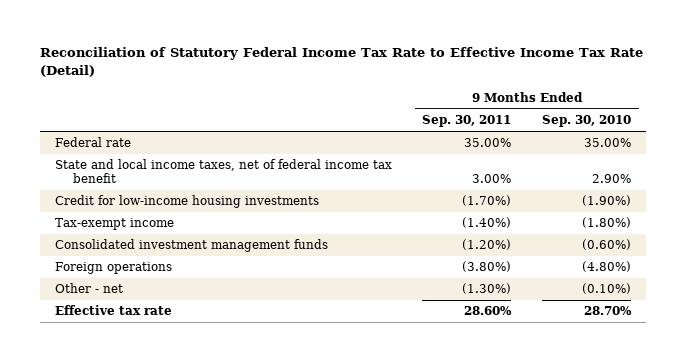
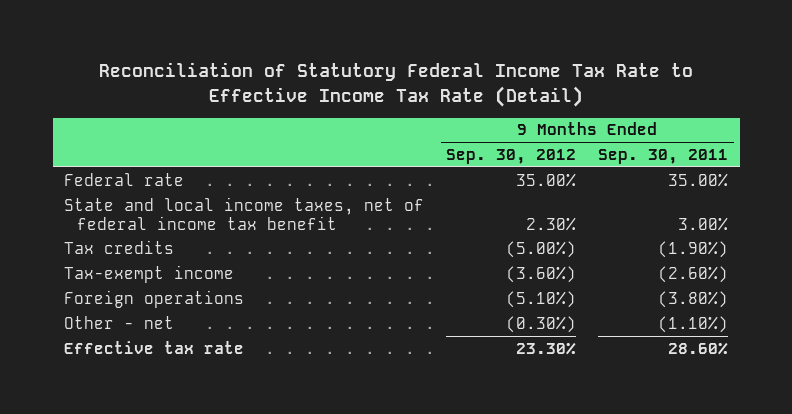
- | 9 Months Ended Sep. 30, 2011 | 9 Months Ended Sep. 30, 2010
+ | 9 Months Ended Sep. 30, 2012 | 9 Months Ended Sep. 30, 2011
- Credit for low-income housing investments | (1.70%) | (1.90%)
- Tax-exempt income | (1.40%) | (1.80%)
- Consolidated investment management funds | (1.20%) | (0.60%)
+ Tax credits | (5.00%) | (1.90%)
+ Tax-exempt income | (3.60%) | (2.60%)
- Other - net | (1.30%) | (0.10%)
+ Other - net | (0.30%) | (1.10%)

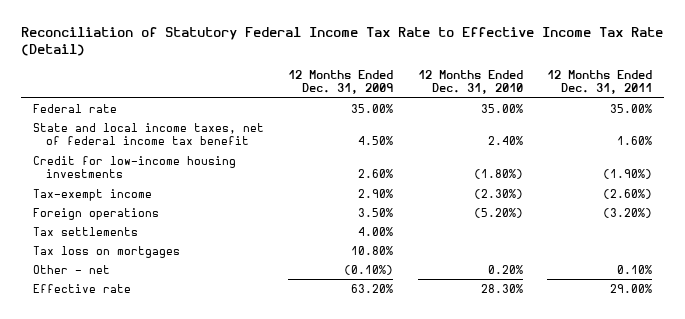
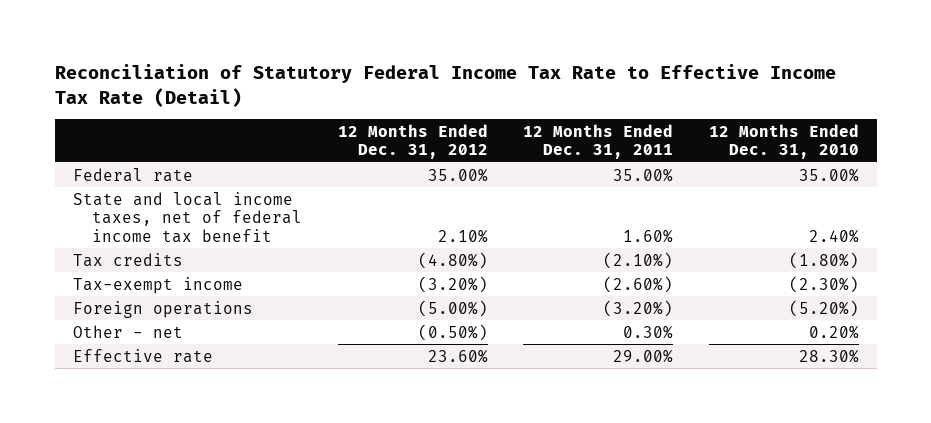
- | 12 Months Ended Dec. 31, 2009 | 12 Months Ended Dec. 31, 2010 | 12 Months Ended Dec. 31, 2011
+ | 12 Months Ended Dec. 31, 2012 | 12 Months Ended Dec. 31, 2011 | 12 Months Ended Dec. 31, 2010
- Credit for low-income housing investments | 2.60% | (1.80%) | (1.90%)
+ Tax credits | (4.80%) | (2.10%) | (1.80%)
- Tax settlements | 4.00% | |
- Tax loss on mortgages | 10.80% | |
- Other - net | (0.10%) | 0.20% | 0.10%
+ Other - net | (0.50%) | 0.30% | 0.20%

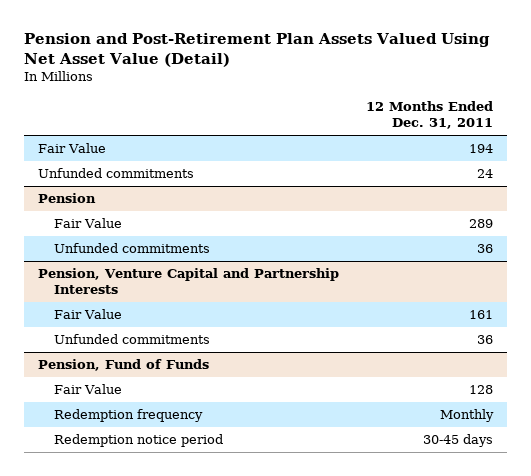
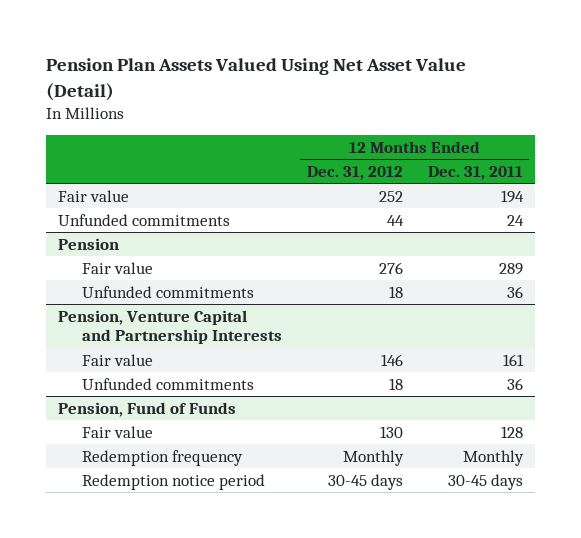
- Pension and Post-Retirement Plan Assets Valued Using Net Asset Value (Detail)
+ Pension Plan Assets Valued Using Net Asset Value (Detail)
- | 12 Months Ended Dec. 31, 2011
+ | 12 Months Ended Dec. 31, 2012 | 12 Months Ended Dec. 31, 2011
- Fair Value | 194
+ Fair value | 252 | 194
@ Pension
- Fair Value | 289
+ Fair value | 276 | 289
@ Pension, Venture Capital and Partnership Interests
- Fair Value | 161
+ Fair value | 146 | 161
@ Pension, Fund of Funds
- Fair Value | 128
+ Fair value | 130 | 128

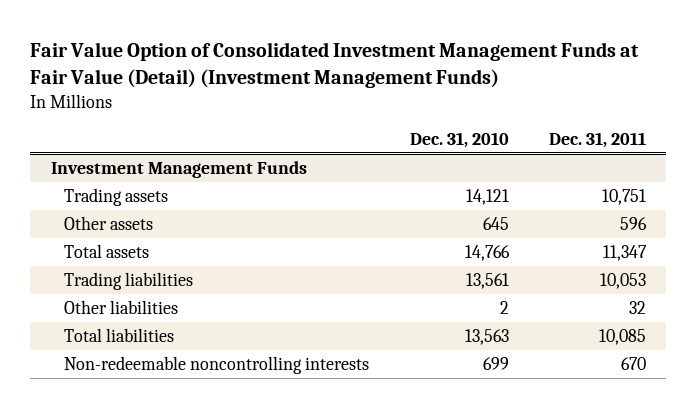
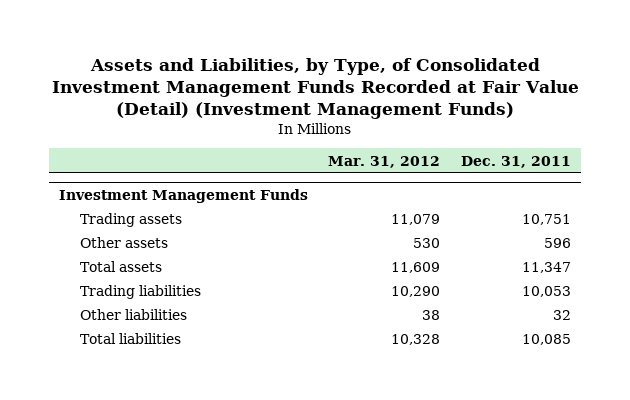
- Fair Value Option of Consolidated Investment Management Funds at Fair Value (Detail) (Investment Management Funds)
+ Assets and Liabilities, by Type, of Consolidated Investment Management Funds Recorded at Fair Value (Detail) (Investment Management Funds)
- | Dec. 31, 2010 | Dec. 31, 2011
+ | Mar. 31, 2012 | Dec. 31, 2011
@ Investment Management Funds
- Non-redeemable noncontrolling interests | 699 | 670

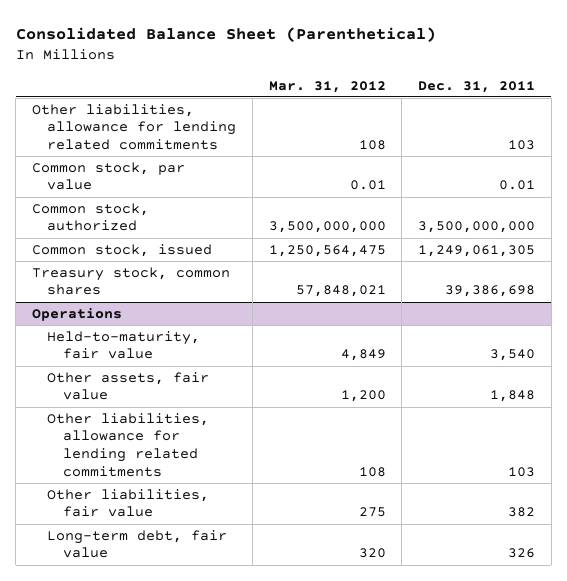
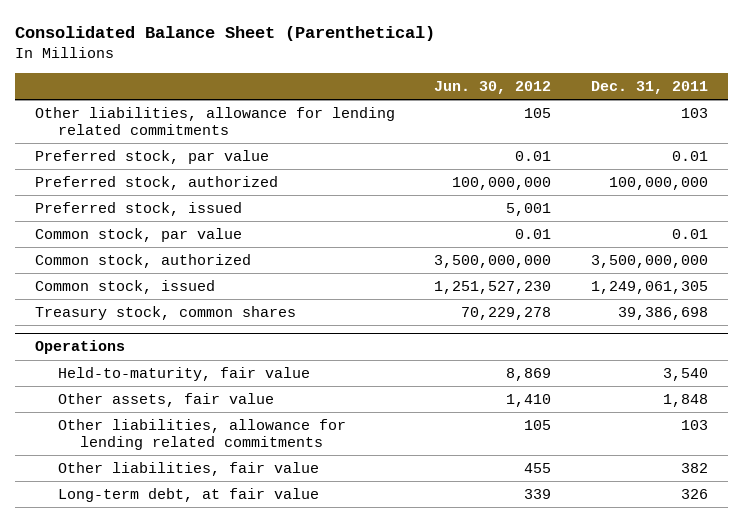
- | Mar. 31, 2012 | Dec. 31, 2011
+ | Jun. 30, 2012 | Dec. 31, 2011
+ Preferred stock, par value | 0.01 | 0.01
+ Preferred stock, authorized | 100,000,000 | 100,000,000
+ Preferred stock, issued | 5,001 |
@ Operations
- Long-term debt, fair value | 320 | 326
+ Long-term debt, at fair value | 339 | 326

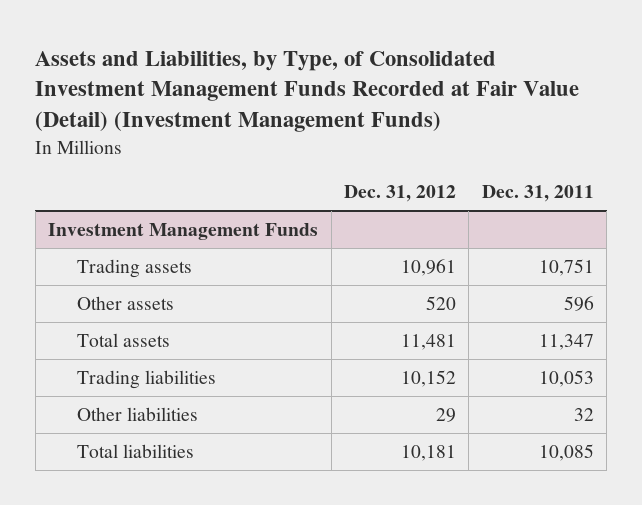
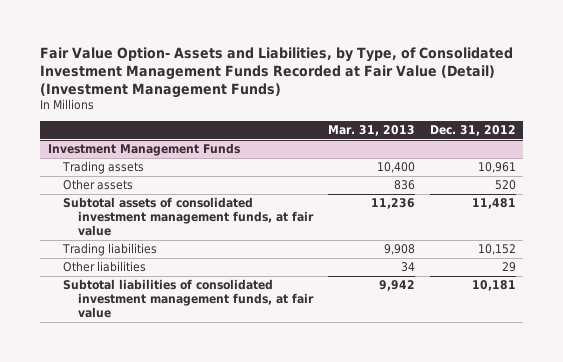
- Assets and Liabilities, by Type, of Consolidated Investment Management Funds Recorded at Fair Value (Detail) (Investment Management Funds)
+ Fair Value Option- Assets and Liabilities, by Type, of Consolidated Investment Management Funds Recorded at Fair Value (Detail) (Investment Management Funds)
- | Dec. 31, 2012 | Dec. 31, 2011
+ | Mar. 31, 2013 | Dec. 31, 2012
@ Investment Management Funds
- Total assets | 11,481 | 11,347
+ Subtotal assets of consolidated investment management funds, at fair value | 11,236 | 11,481
- Total liabilities | 10,181 | 10,085
+ Subtotal liabilities of consolidated investment management funds, at fair value | 9,942 | 10,181

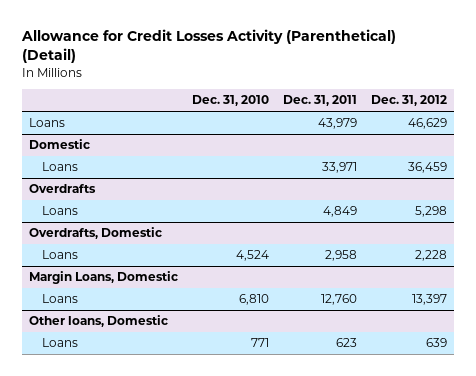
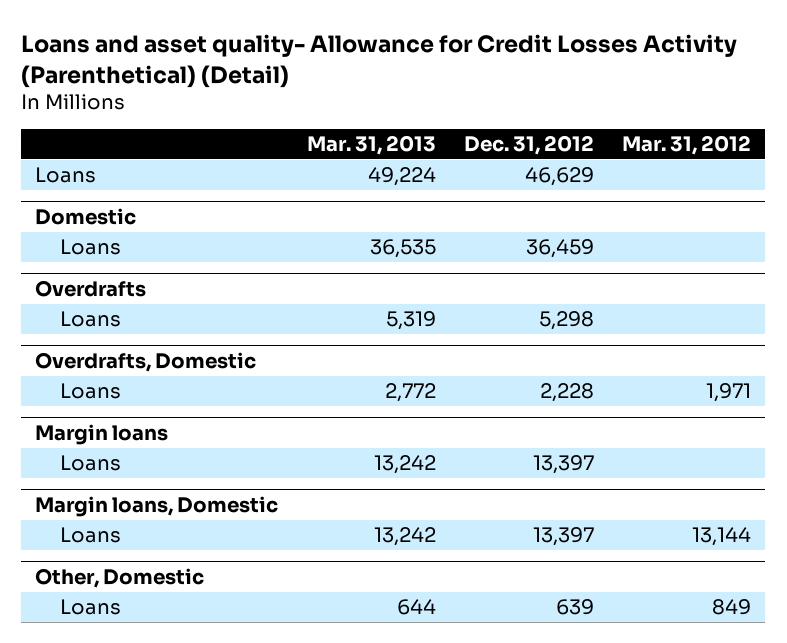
- Allowance for Credit Losses Activity (Parenthetical) (Detail)
+ Loans and asset quality- Allowance for Credit Losses Activity (Parenthetical) (Detail)
- | Dec. 31, 2010 | Dec. 31, 2011 | Dec. 31, 2012
+ | Mar. 31, 2013 | Dec. 31, 2012 | Mar. 31, 2012
- Margin Loans, Domestic
+ Margin loans
- Other loans, Domestic
+ Margin loans, Domestic
+ Loans | 13,242 | 13,397 | 13,144
+ Other, Domestic

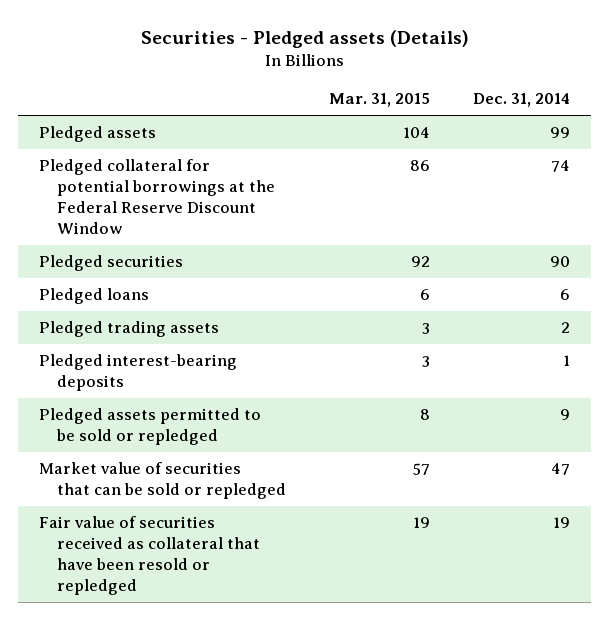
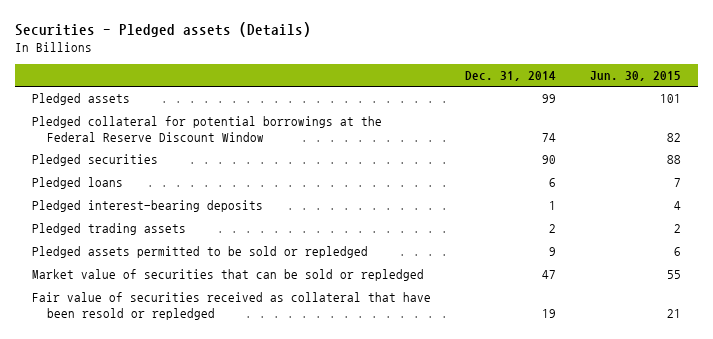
- | Mar. 31, 2015 | Dec. 31, 2014
+ | Dec. 31, 2014 | Jun. 30, 2015
moved down: Pledged trading assets | 2 | 2

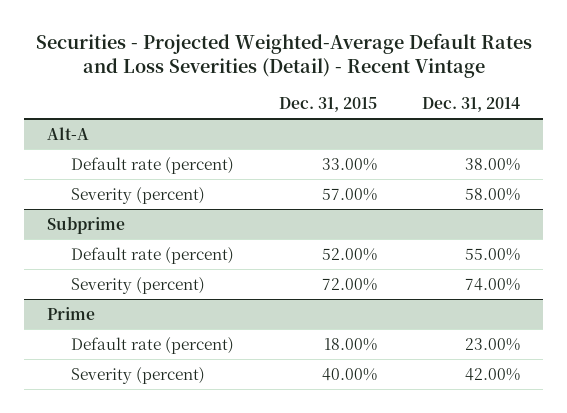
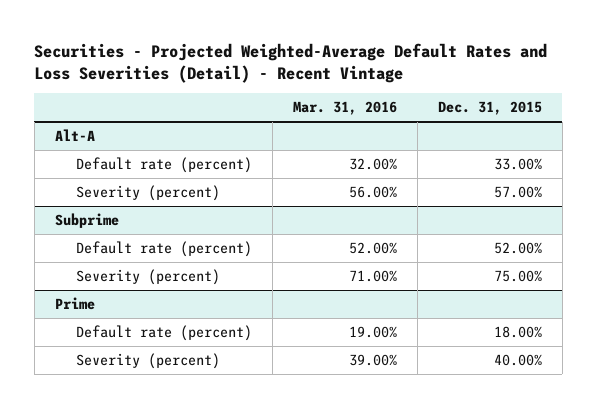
- | Dec. 31, 2015 | Dec. 31, 2014
+ | Mar. 31, 2016 | Dec. 31, 2015
@ Subprime
- Severity (percent) | 72.00% | 74.00%
+ Severity (percent) | 71.00% | 75.00%

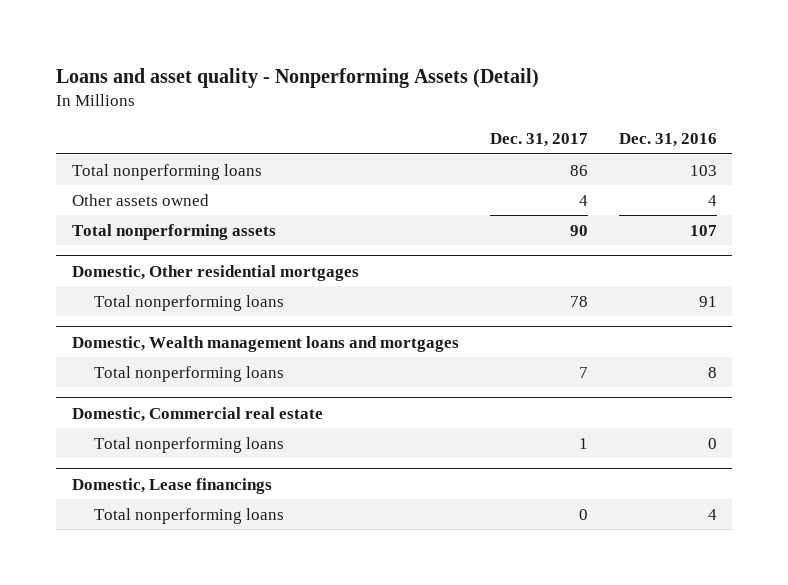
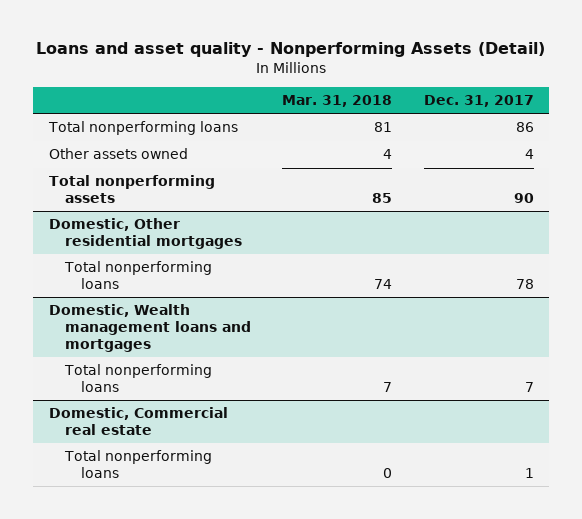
- | Dec. 31, 2017 | Dec. 31, 2016
+ | Mar. 31, 2018 | Dec. 31, 2017
- Domestic, Lease financings
- Total nonperforming loans | 0 | 4

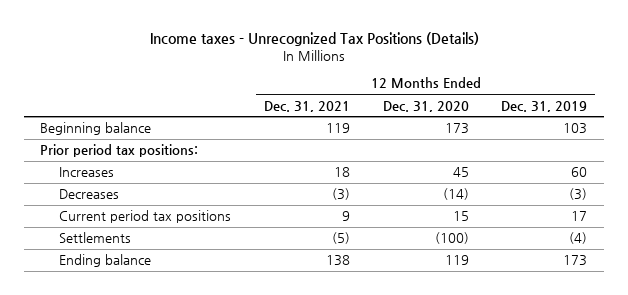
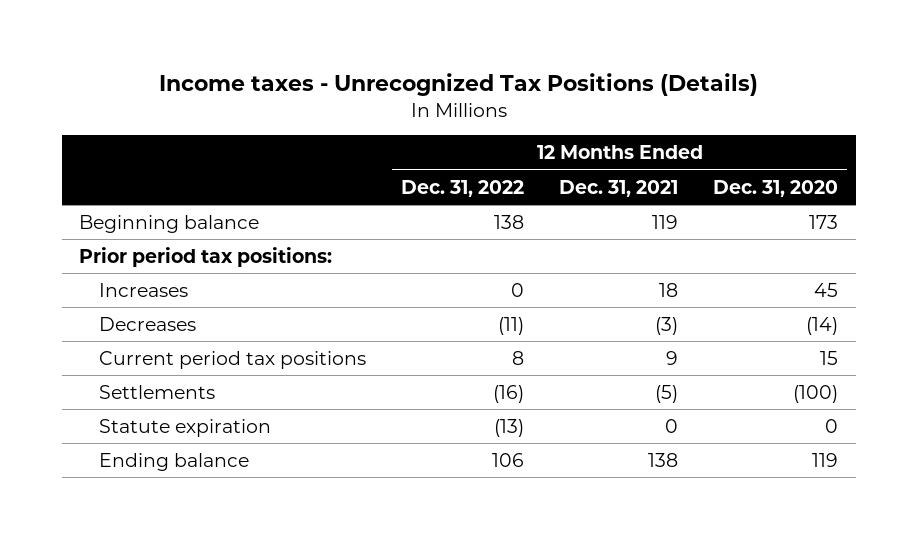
- | 12 Months Ended Dec. 31, 2021 | 12 Months Ended Dec. 31, 2020 | 12 Months Ended Dec. 31, 2019
+ | 12 Months Ended Dec. 31, 2022 | 12 Months Ended Dec. 31, 2021 | 12 Months Ended Dec. 31, 2020
+ Statute expiration | (13) | 0 | 0

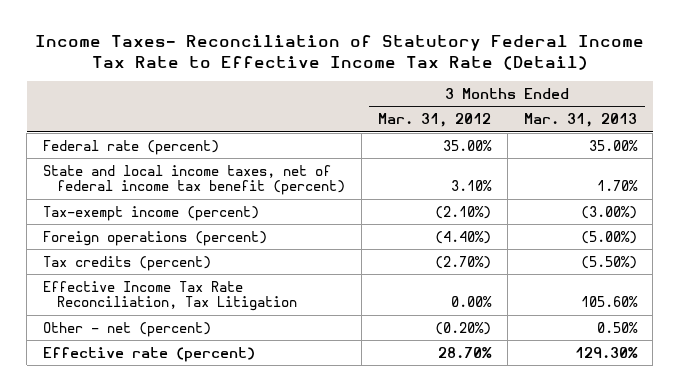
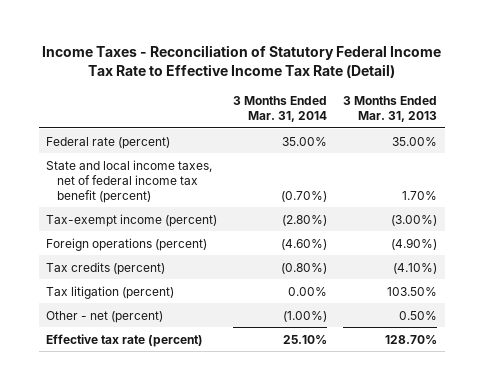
- Income Taxes- Reconciliation of Statutory Federal Income Tax Rate to Effective Income Tax Rate (Detail)
+ Income Taxes - Reconciliation of Statutory Federal Income Tax Rate to Effective Income Tax Rate (Detail)
- | 3 Months Ended Mar. 31, 2012 | 3 Months Ended Mar. 31, 2013
+ | 3 Months Ended Mar. 31, 2014 | 3 Months Ended Mar. 31, 2013
- Foreign operations (percent) | (4.40%) | (5.00%)
- Tax credits (percent) | (2.70%) | (5.50%)
- Effective Income Tax Rate Reconciliation, Tax Litigation | 0.00% | 105.60%
+ Foreign operations (percent) | (4.60%) | (4.90%)
+ Tax credits (percent) | (0.80%) | (4.10%)
+ Tax litigation (percent) | 0.00% | 103.50%
- Effective rate (percent) | 28.70% | 129.30%
+ Effective tax rate (percent) | 25.10% | 128.70%

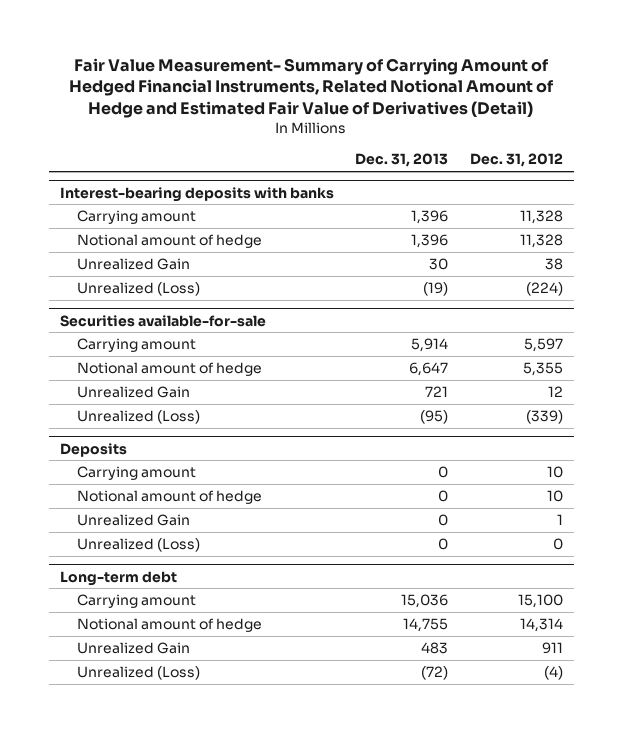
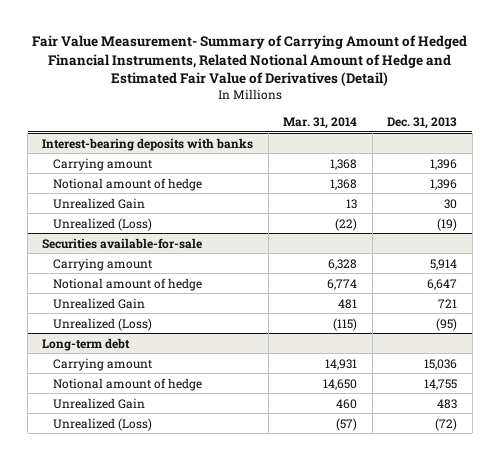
- | Dec. 31, 2013 | Dec. 31, 2012
+ | Mar. 31, 2014 | Dec. 31, 2013
- Deposits
- Carrying amount | 0 | 10
- Notional amount of hedge | 0 | 10
- Unrealized Gain | 0 | 1
- Unrealized (Loss) | 0 | 0

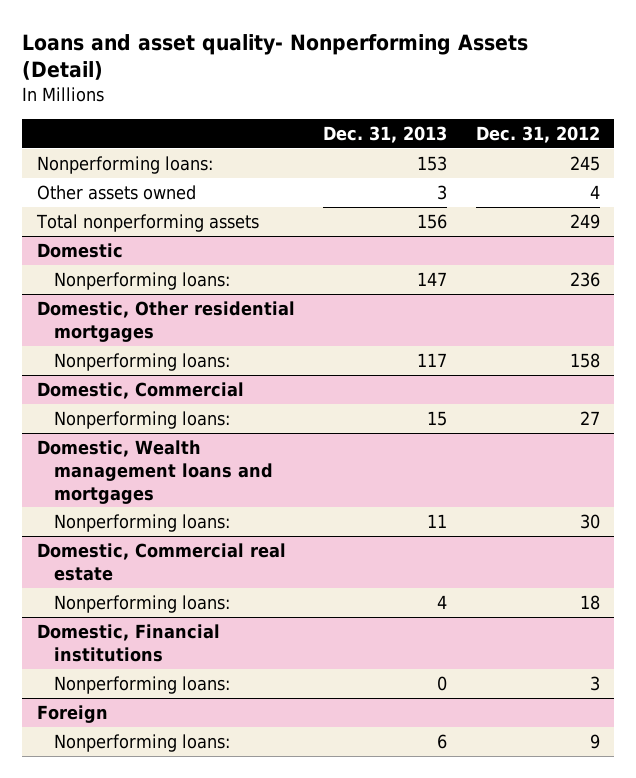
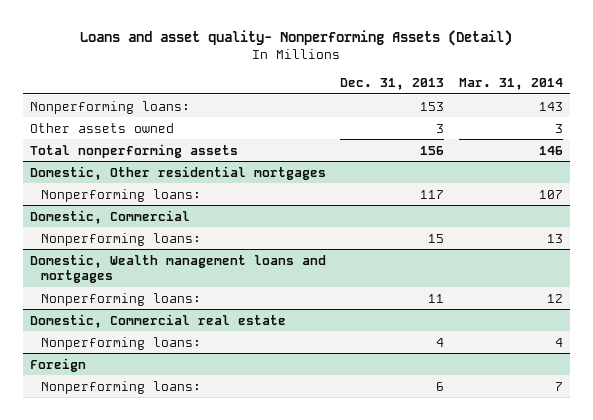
- | Dec. 31, 2013 | Dec. 31, 2012
+ | Dec. 31, 2013 | Mar. 31, 2014
- Domestic
- Nonperforming loans: | 147 | 236
- Domestic, Financial institutions
- Nonperforming loans: | 0 | 3

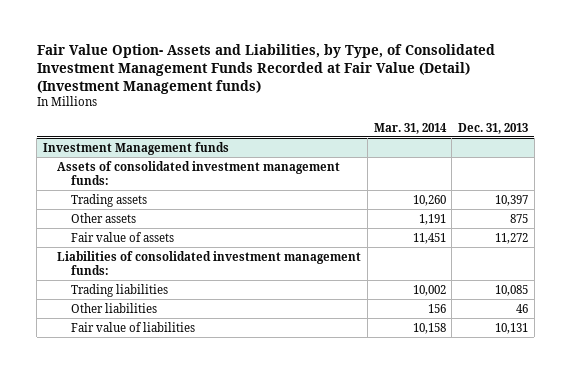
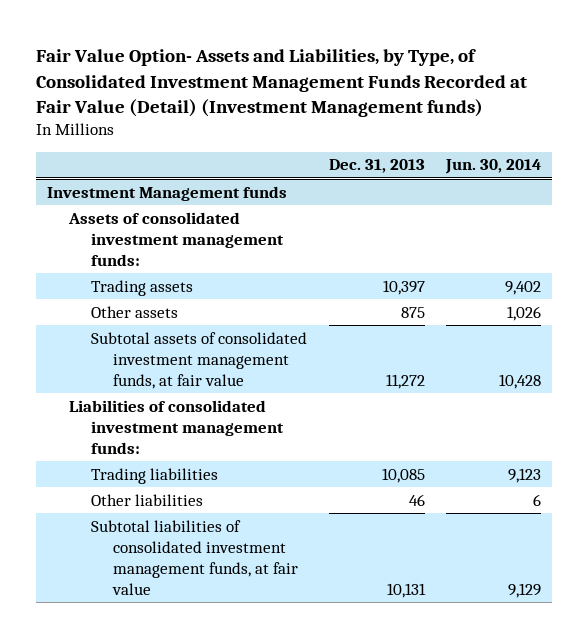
- | Mar. 31, 2014 | Dec. 31, 2013
+ | Dec. 31, 2013 | Jun. 30, 2014
@ Investment Management funds
- Fair value of assets | 11,451 | 11,272
+ Subtotal assets of consolidated investment management funds, at fair value | 11,272 | 10,428
- Fair value of liabilities | 10,158 | 10,131
+ Subtotal liabilities of consolidated investment management funds, at fair value | 10,131 | 9,129

